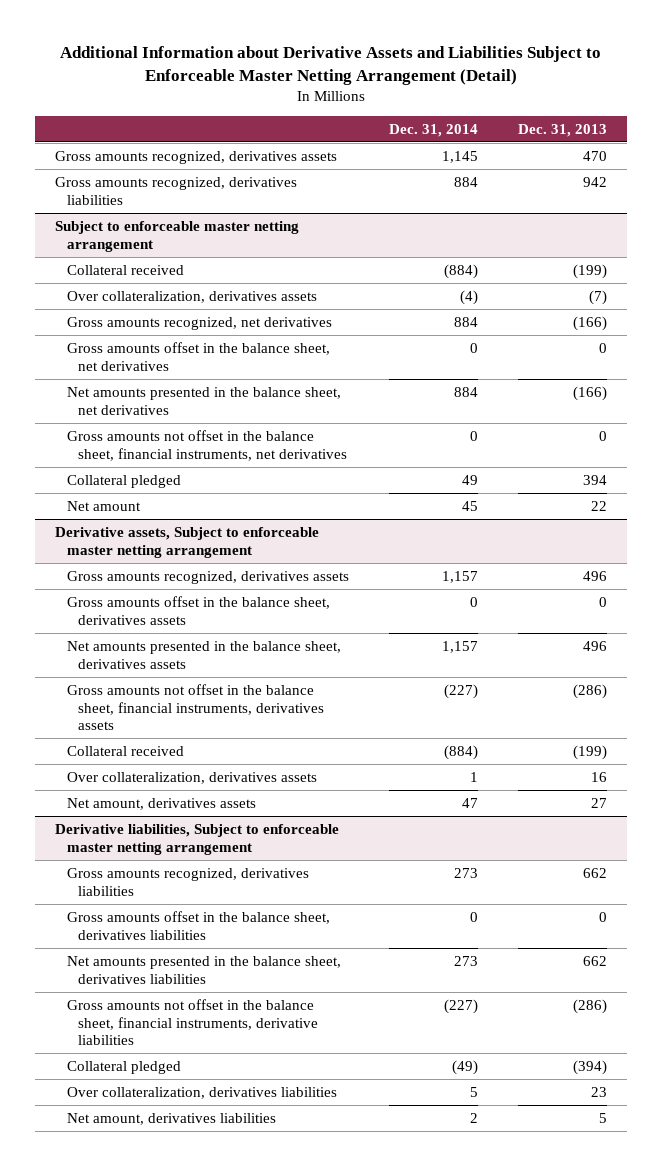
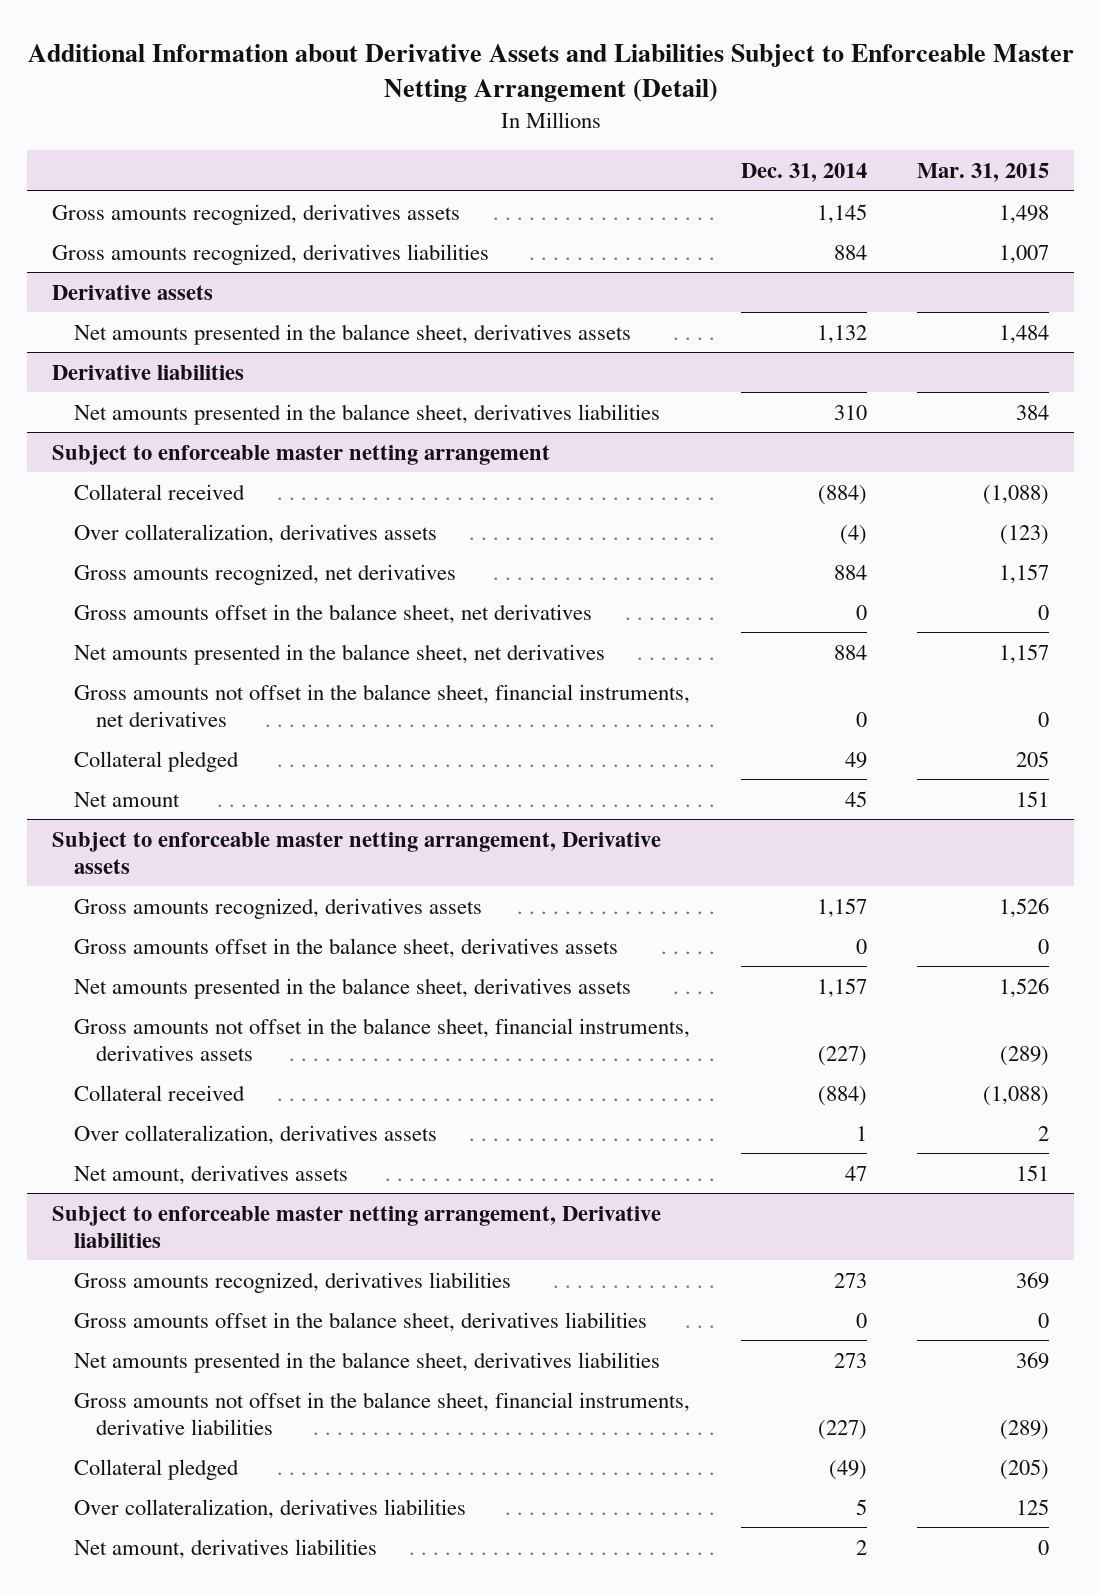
- | Dec. 31, 2014 | Dec. 31, 2013
+ | Dec. 31, 2014 | Mar. 31, 2015
+ Derivative assets
+ Net amounts presented in the balance sheet, derivatives assets | 1,132 | 1,484
+ Derivative liabilities
+ Net amounts presented in the balance sheet, derivatives liabilities | 310 | 384
- Derivative assets, Subject to enforceable master netting arrangement
+ Subject to enforceable master netting arrangement, Derivative assets
- Derivative liabilities, Subject to enforceable master netting arrangement
+ Subject to enforceable master netting arrangement, Derivative liabilities

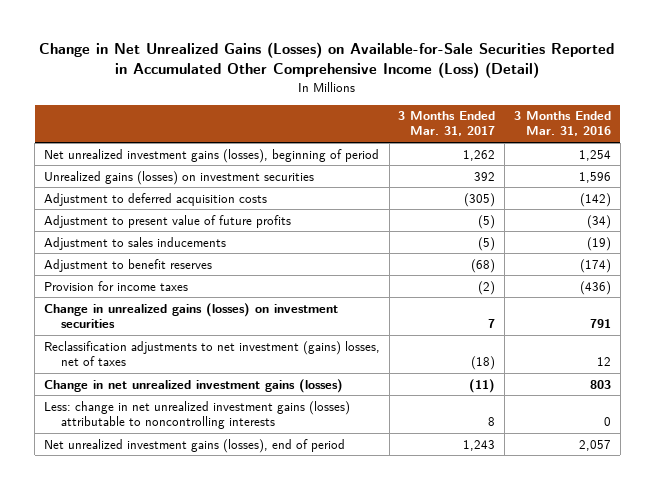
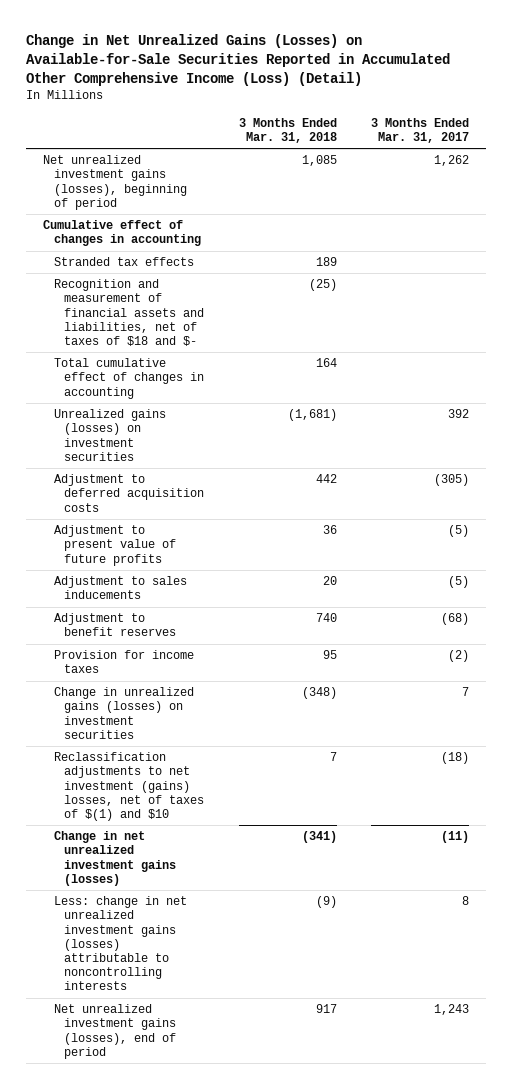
- | 3 Months Ended Mar. 31, 2017 | 3 Months Ended Mar. 31, 2016
+ | 3 Months Ended Mar. 31, 2018 | 3 Months Ended Mar. 31, 2017
+ Cumulative effect of changes in accounting
+ Stranded tax effects | 189 |
+ Recognition and measurement of financial assets and liabilities, net of taxes of $18 and $- | (25) |
+ Total cumulative effect of changes in accounting | 164 |
- Reclassification adjustments to net investment (gains) losses, net of taxes | (18) | 12
+ Reclassification adjustments to net investment (gains) losses, net of taxes of $(1) and $10 | 7 | (18)

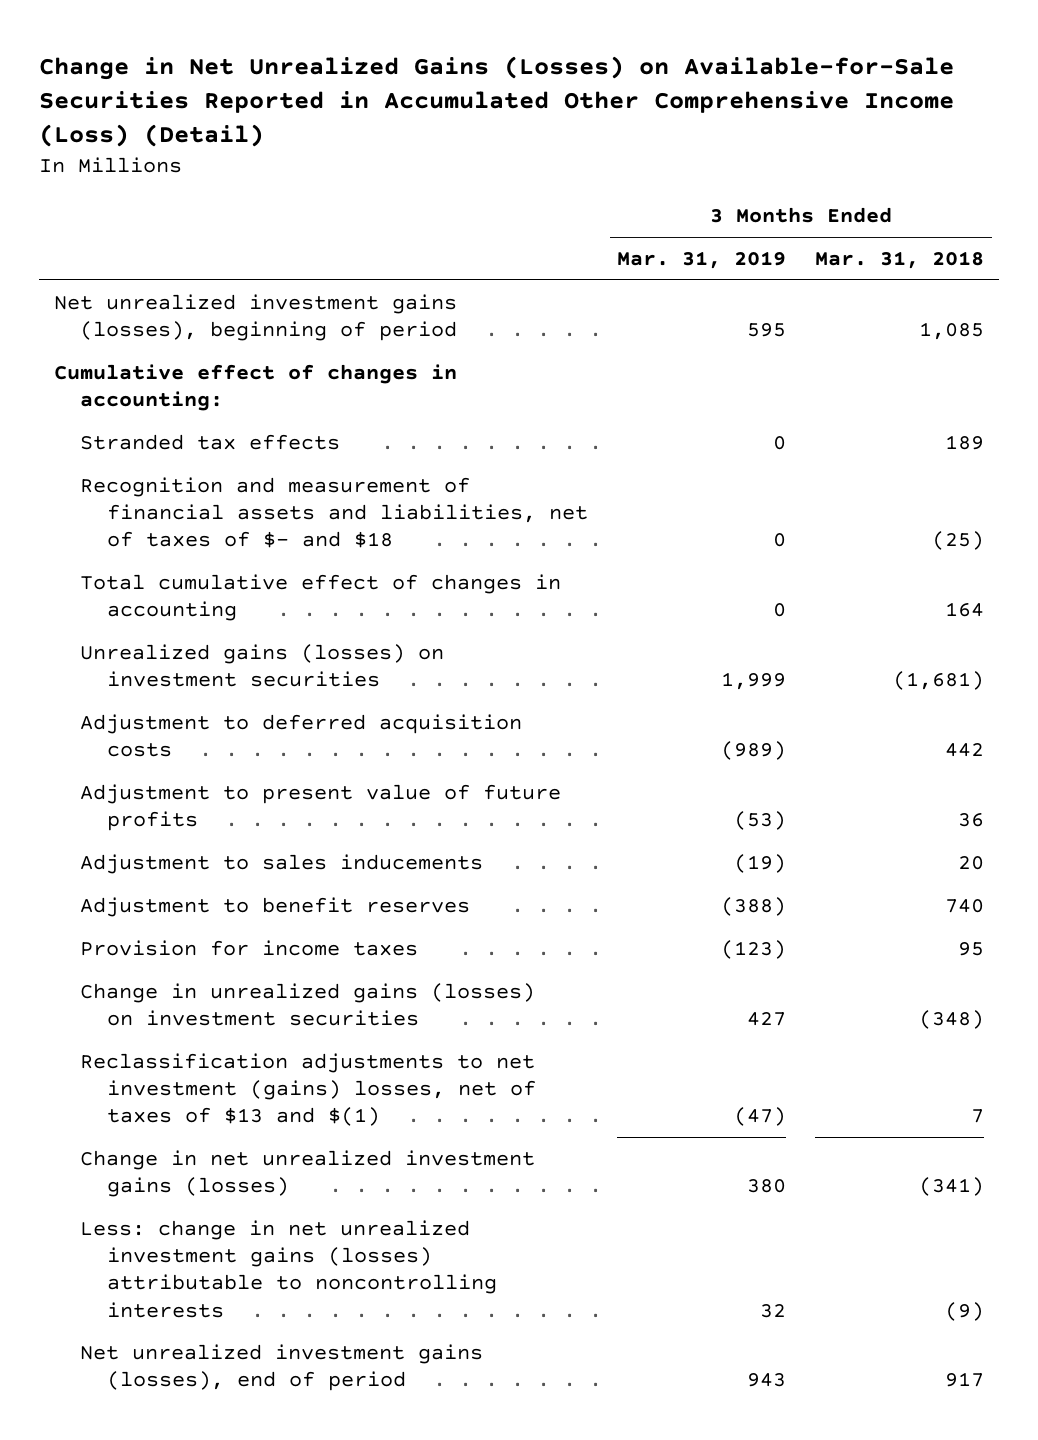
- | 3 Months Ended Mar. 31, 2018 | 3 Months Ended Mar. 31, 2017
+ | 3 Months Ended Mar. 31, 2019 | 3 Months Ended Mar. 31, 2018
- Cumulative effect of changes in accounting
+ Cumulative effect of changes in accounting:
- Recognition and measurement of financial assets and liabilities, net of taxes of $18 and $- | (25) |
+ Recognition and measurement of financial assets and liabilities, net of taxes of $- and $18 | 0 | (25)
- Reclassification adjustments to net investment (gains) losses, net of taxes of $(1) and $10 | 7 | (18)
+ Reclassification adjustments to net investment (gains) losses, net of taxes of $13 and $(1) | (47) | 7

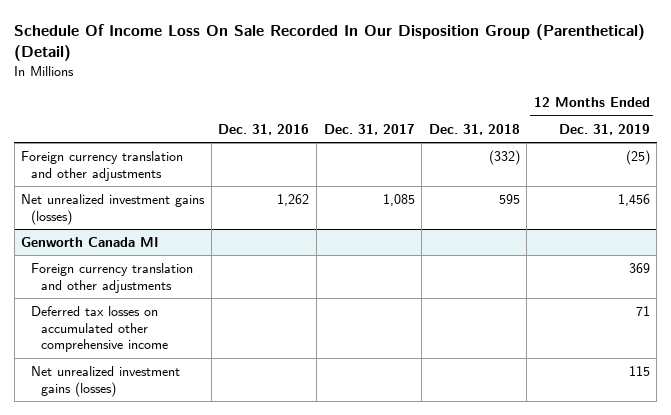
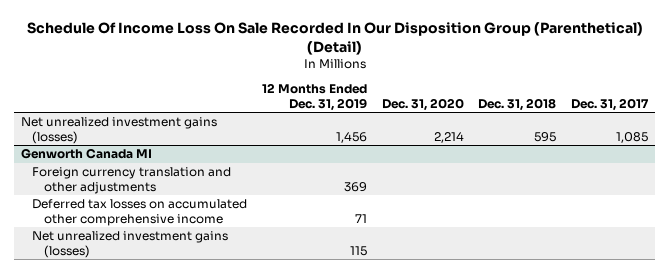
- | Dec. 31, 2016 | Dec. 31, 2017 | Dec. 31, 2018 | 12 Months Ended Dec. 31, 2019
+ | 12 Months Ended Dec. 31, 2019 | Dec. 31, 2020 | Dec. 31, 2018 | Dec. 31, 2017
- Foreign currency translation and other adjustments | | | (332) | (25)

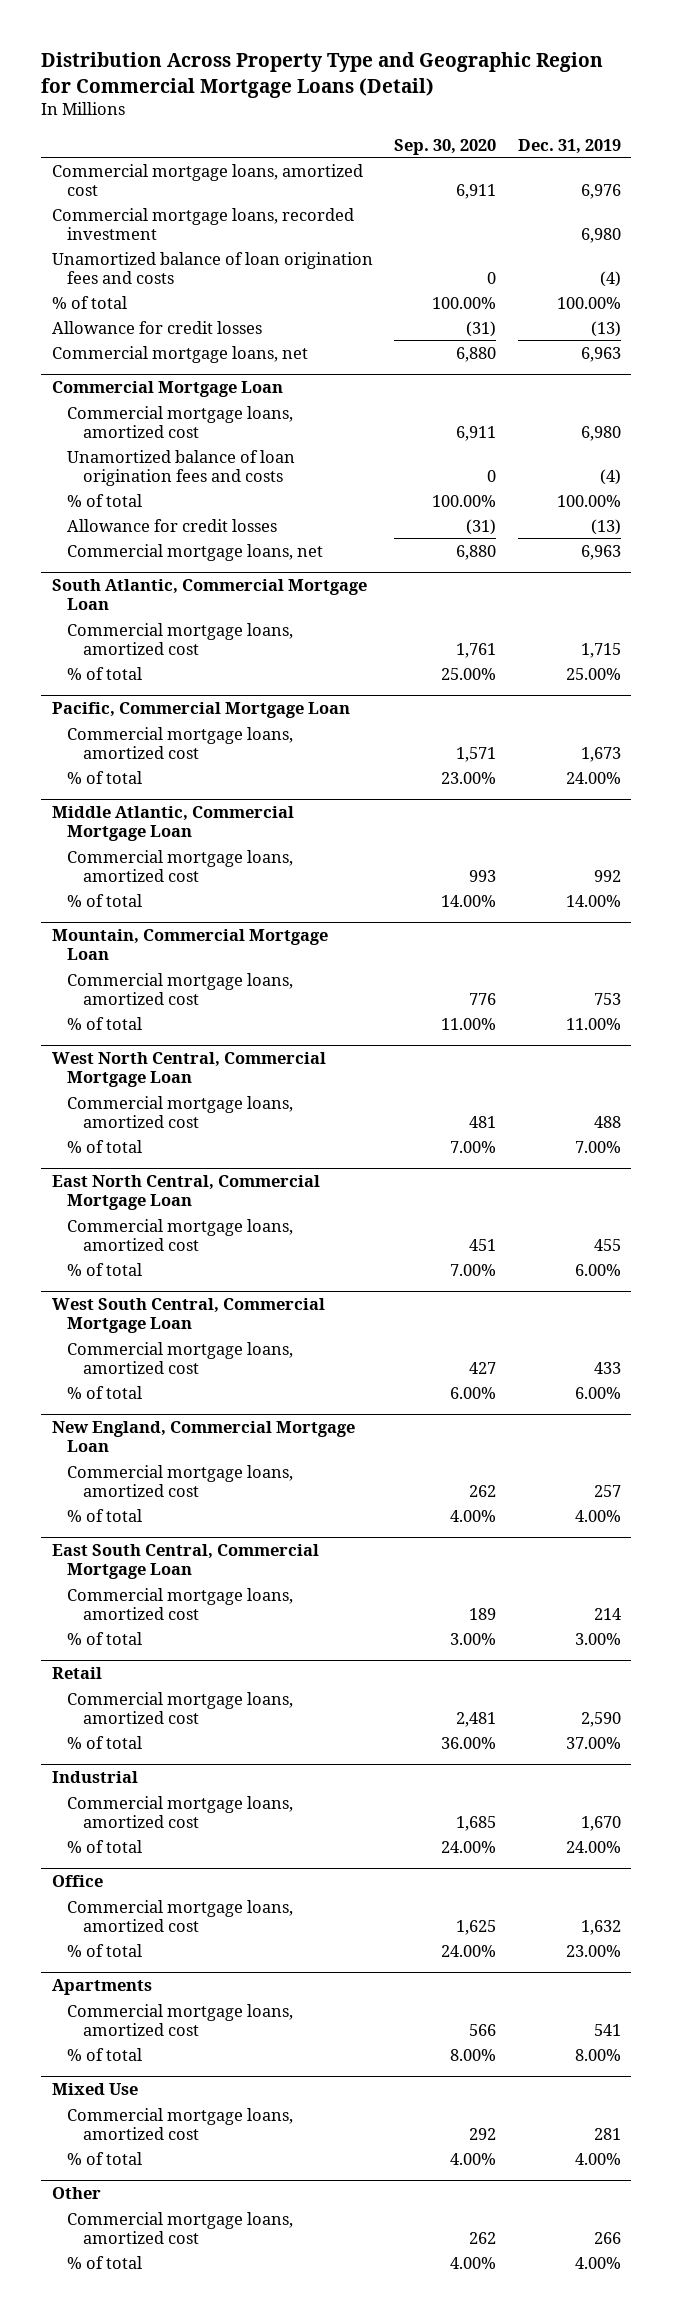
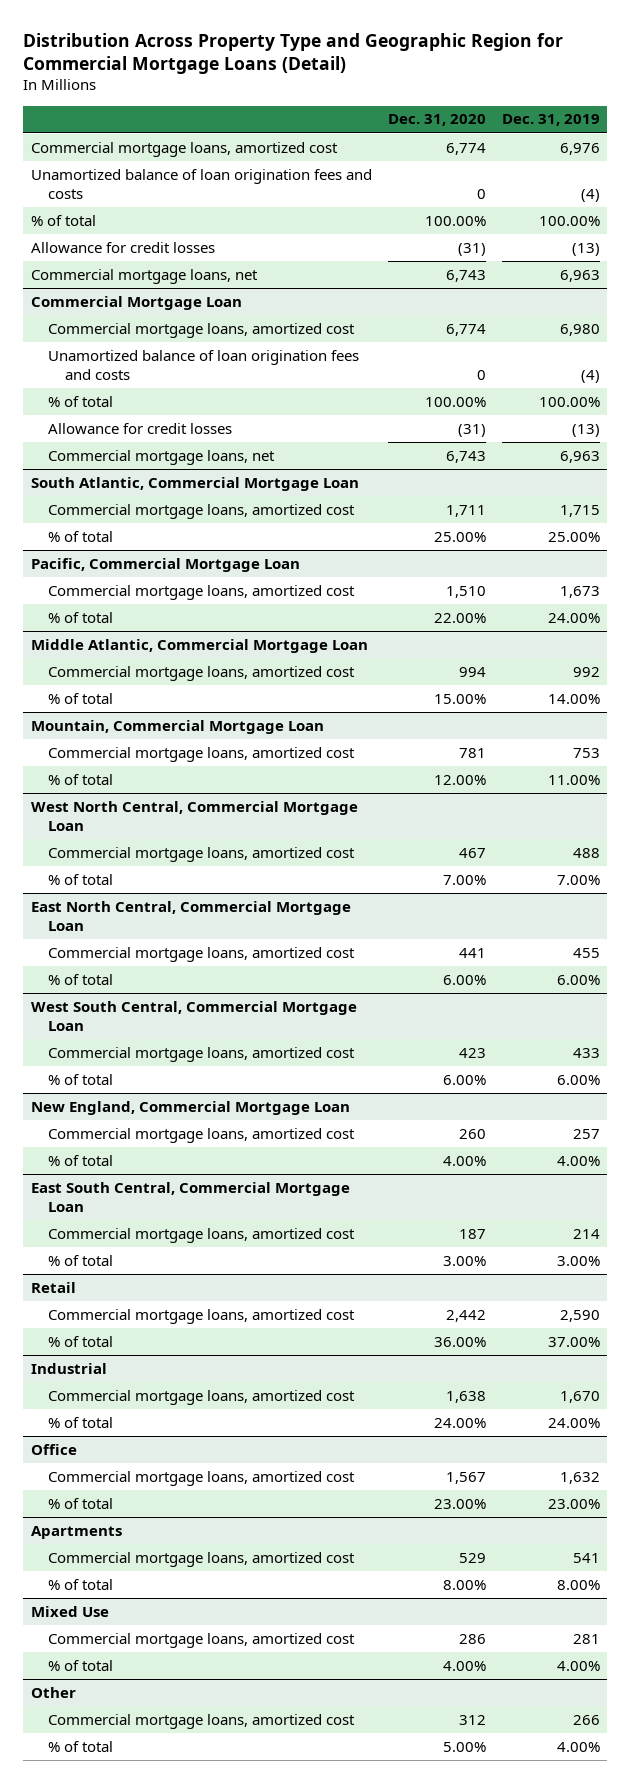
- | Sep. 30, 2020 | Dec. 31, 2019
+ | Dec. 31, 2020 | Dec. 31, 2019
- Commercial mortgage loans, recorded investment | | 6,980

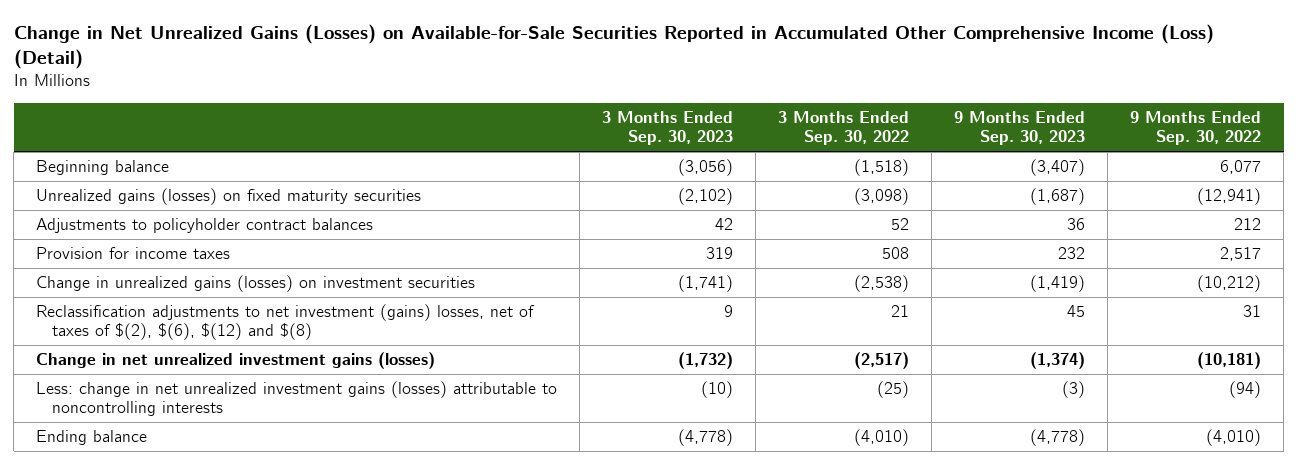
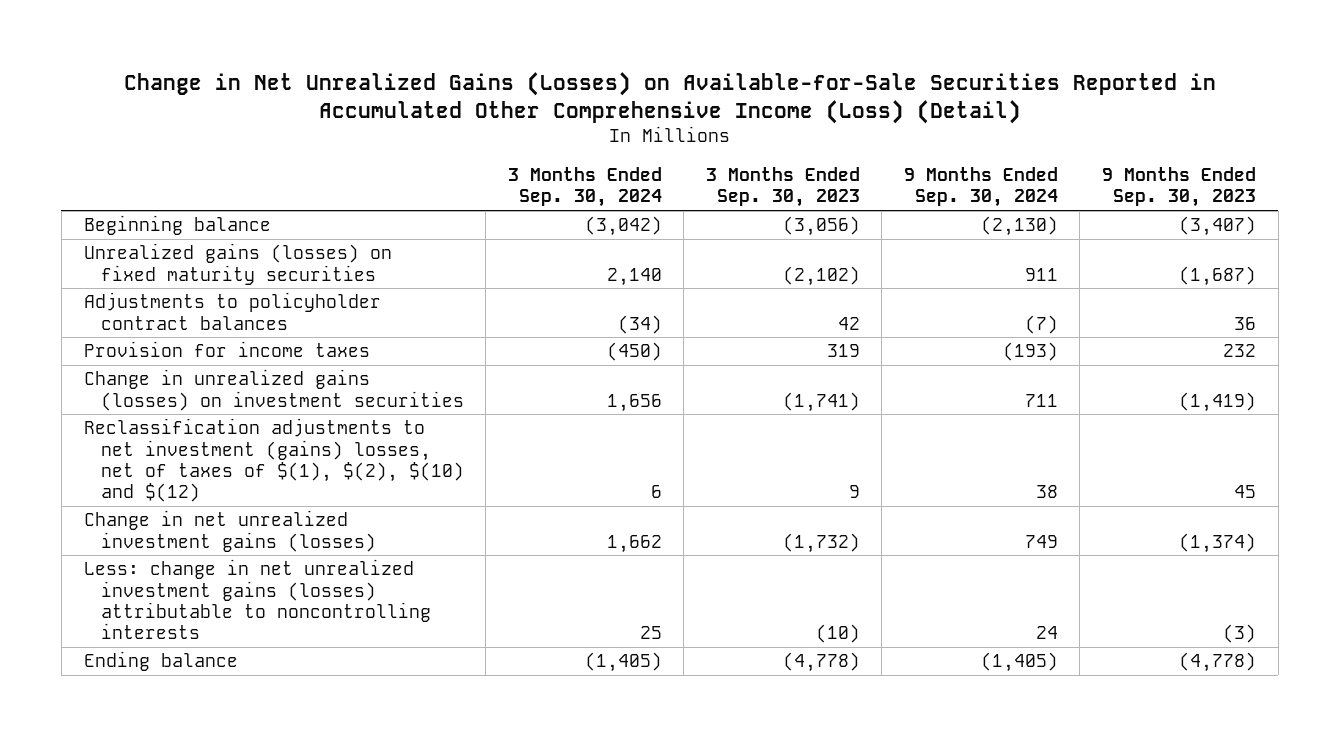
- | 3 Months Ended Sep. 30, 2023 | 3 Months Ended Sep. 30, 2022 | 9 Months Ended Sep. 30, 2023 | 9 Months Ended Sep. 30, 2022
+ | 3 Months Ended Sep. 30, 2024 | 3 Months Ended Sep. 30, 2023 | 9 Months Ended Sep. 30, 2024 | 9 Months Ended Sep. 30, 2023
- Reclassification adjustments to net investment (gains) losses, net of taxes of $(2), $(6), $(12) and $(8) | 9 | 21 | 45 | 31
+ Reclassification adjustments to net investment (gains) losses, net of taxes of $(1), $(2), $(10) and $(12) | 6 | 9 | 38 | 45

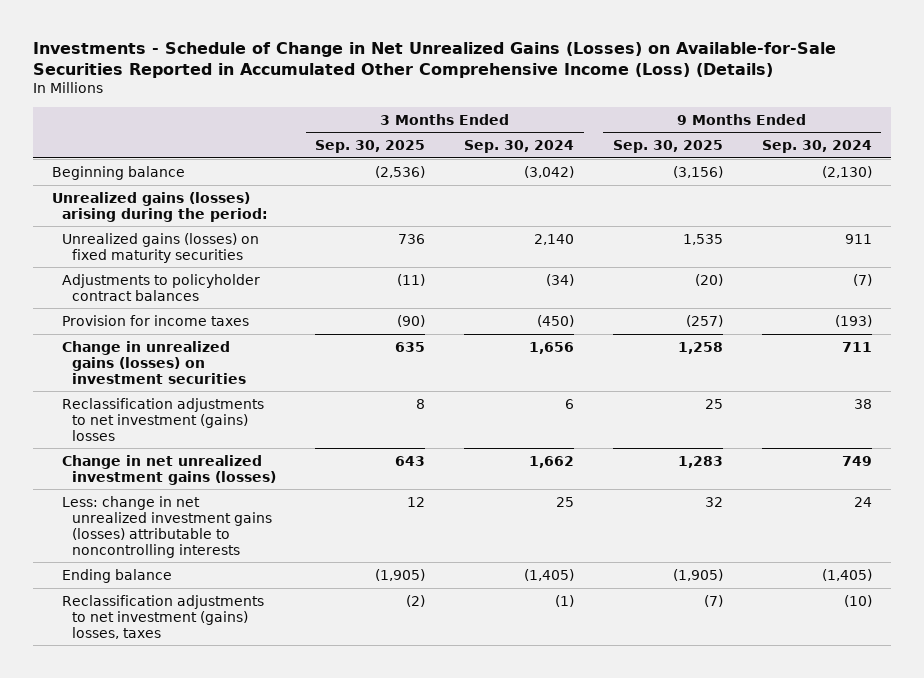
- Change in Net Unrealized Gains (Losses) on Available-for-Sale Securities Reported in Accumulated Other Comprehensive Income (Loss) (Detail)
+ Investments - Schedule of Change in Net Unrealized Gains (Losses) on Available-for-Sale Securities Reported in Accumulated Other Comprehensive Income (Loss) (Details)
- | 3 Months Ended Sep. 30, 2024 | 3 Months Ended Sep. 30, 2023 | 9 Months Ended Sep. 30, 2024 | 9 Months Ended Sep. 30, 2023
+ | 3 Months Ended Sep. 30, 2025 | 3 Months Ended Sep. 30, 2024 | 9 Months Ended Sep. 30, 2025 | 9 Months Ended Sep. 30, 2024
+ Unrealized gains (losses) arising during the period:
- Reclassification adjustments to net investment (gains) losses, net of taxes of $(1), $(2), $(10) and $(12) | 6 | 9 | 38 | 45
+ Reclassification adjustments to net investment (gains) losses | 8 | 6 | 25 | 38
+ Reclassification adjustments to net investment (gains) losses, taxes | (2) | (1) | (7) | (10)

